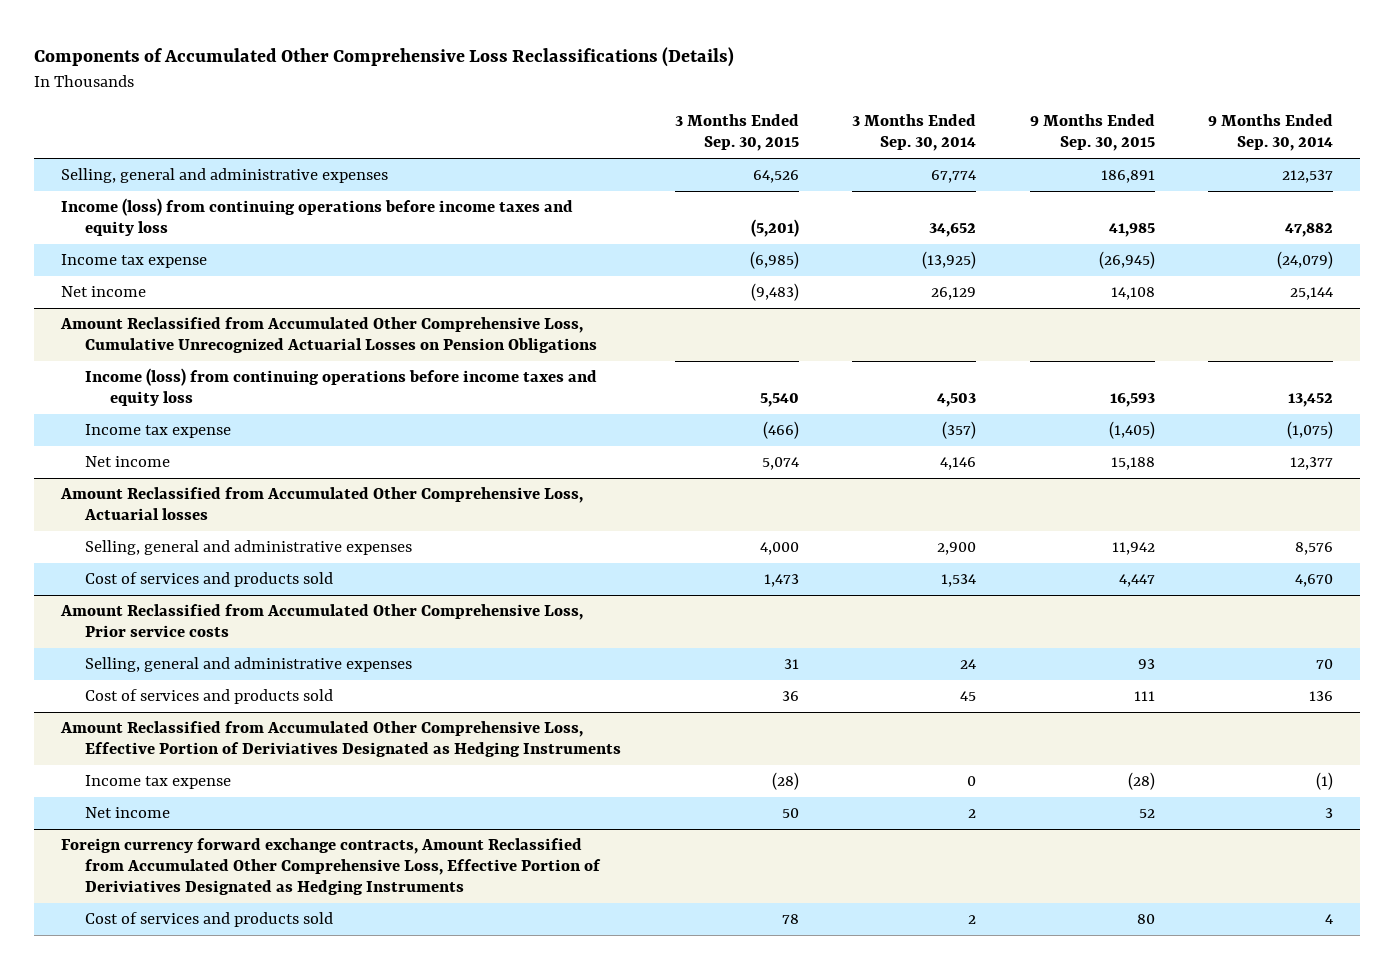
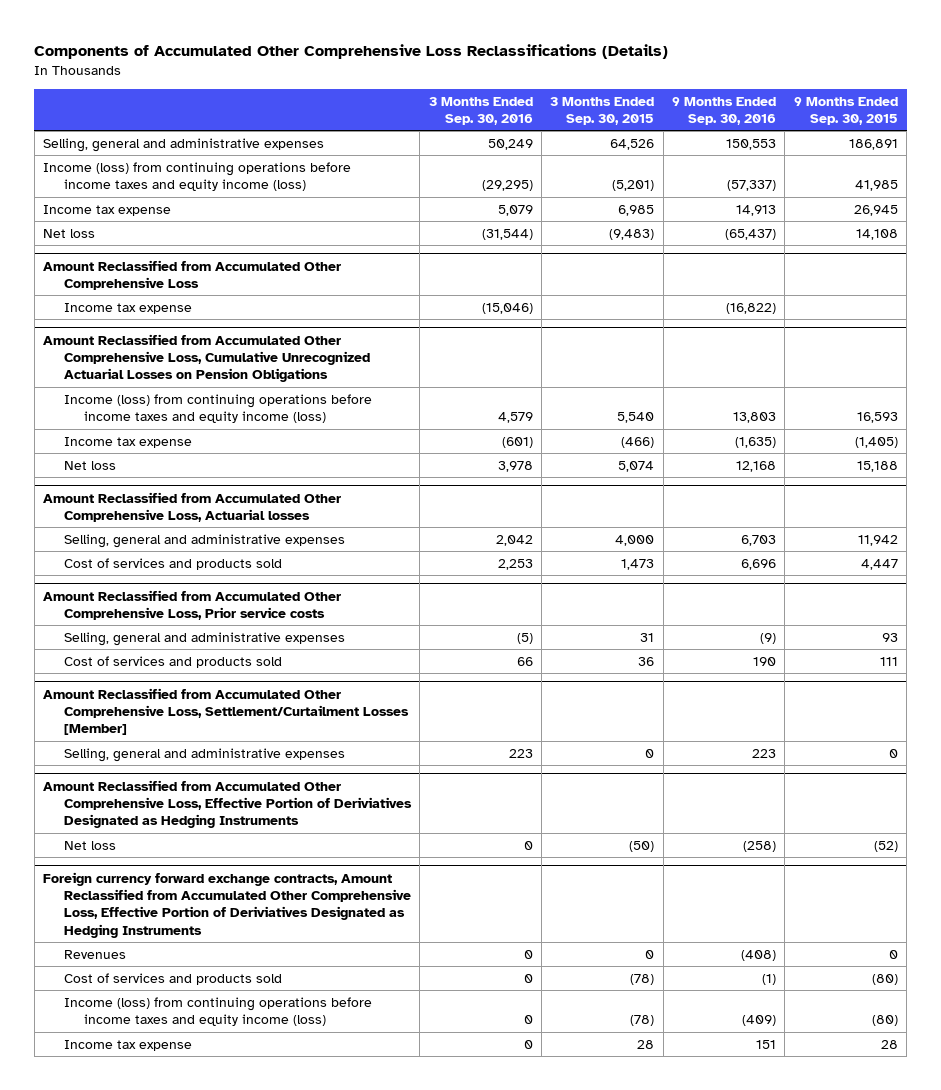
- | 3 Months Ended Sep. 30, 2015 | 3 Months Ended Sep. 30, 2014 | 9 Months Ended Sep. 30, 2015 | 9 Months Ended Sep. 30, 2014
+ | 3 Months Ended Sep. 30, 2016 | 3 Months Ended Sep. 30, 2015 | 9 Months Ended Sep. 30, 2016 | 9 Months Ended Sep. 30, 2015
- Income (loss) from continuing operations before income taxes and equity loss | (5,201) | 34,652 | 41,985 | 47,882
- Income tax expense | (6,985) | (13,925) | (26,945) | (24,079)
- Net income | (9,483) | 26,129 | 14,108 | 25,144
+ Income (loss) from continuing operations before income taxes and equity income (loss) | (29,295) | (5,201) | (57,337) | 41,985
+ Income tax expense | 5,079 | 6,985 | 14,913 | 26,945
+ Net loss | (31,544) | (9,483) | (65,437) | 14,108
+ Amount Reclassified from Accumulated Other Comprehensive Loss
+ Income tax expense | (15,046) | | (16,822) |
@ Amount Reclassified from Accumulated Other Comprehensive Loss, Cumulative Unrecognized Actuarial Losses on Pension Obligations
- Income (loss) from continuing operations before income taxes and equity loss | 5,540 | 4,503 | 16,593 | 13,452
+ Income (loss) from continuing operations before income taxes and equity income (loss) | 4,579 | 5,540 | 13,803 | 16,593
- Net income | 5,074 | 4,146 | 15,188 | 12,377
+ Net loss | 3,978 | 5,074 | 12,168 | 15,188
+ Amount Reclassified from Accumulated Other Comprehensive Loss, Settlement/Curtailment Losses [Member]
+ Selling, general and administrative expenses | 223 | 0 | 223 | 0
@ Amount Reclassified from Accumulated Other Comprehensive Loss, Effective Portion of Deriviatives Designated as Hedging Instruments
- Income tax expense | (28) | 0 | (28) | (1)
- Net income | 50 | 2 | 52 | 3
+ Net loss | 0 | (50) | (258) | (52)
@ Foreign currency forward exchange contracts, Amount Reclassified from Accumulated Other Comprehensive Loss, Effective Portion of Deriviatives Designated as Hedging Instruments
- Cost of services and products sold | 78 | 2 | 80 | 4
+ Revenues | 0 | 0 | (408) | 0
+ Cost of services and products sold | 0 | (78) | (1) | (80)
+ Income (loss) from continuing operations before income taxes and equity income (loss) | 0 | (78) | (409) | (80)
+ Income tax expense | 0 | 28 | 151 | 28

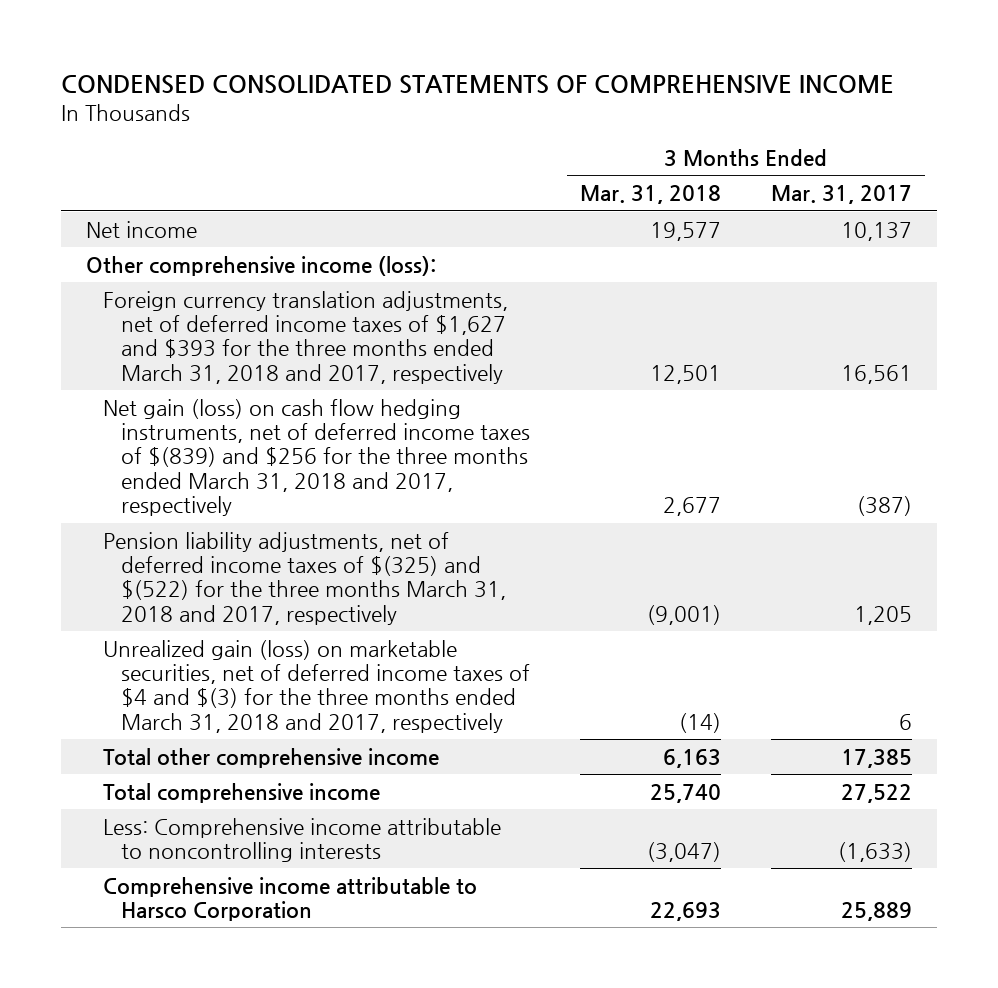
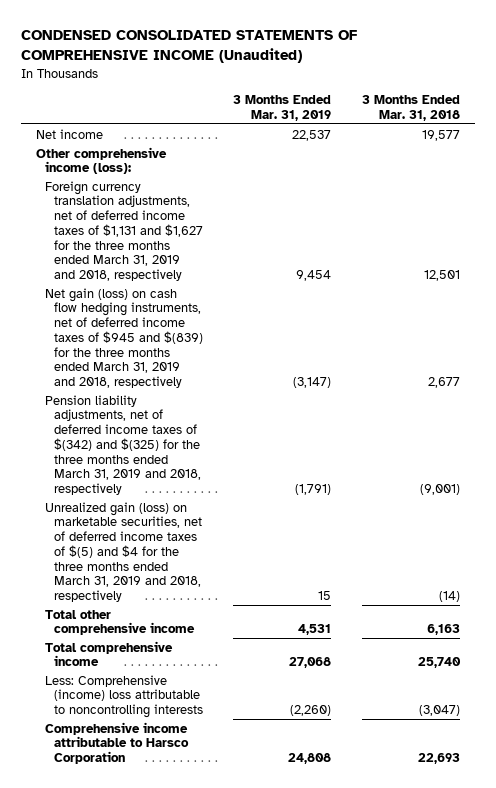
- CONDENSED CONSOLIDATED STATEMENTS OF COMPREHENSIVE INCOME
+ CONDENSED CONSOLIDATED STATEMENTS OF COMPREHENSIVE INCOME (Unaudited)
- | 3 Months Ended Mar. 31, 2018 | 3 Months Ended Mar. 31, 2017
+ | 3 Months Ended Mar. 31, 2019 | 3 Months Ended Mar. 31, 2018
- Foreign currency translation adjustments, net of deferred income taxes of $1,627 and $393 for the three months ended March 31, 2018 and 2017, respectively | 12,501 | 16,561
- Net gain (loss) on cash flow hedging instruments, net of deferred income taxes of $(839) and $256 for the three months ended March 31, 2018 and 2017, respectively | 2,677 | (387)
- Pension liability adjustments, net of deferred income taxes of $(325) and $(522) for the three months March 31, 2018 and 2017, respectively | (9,001) | 1,205
- Unrealized gain (loss) on marketable securities, net of deferred income taxes of $4 and $(3) for the three months ended March 31, 2018 and 2017, respectively | (14) | 6
+ Foreign currency translation adjustments, net of deferred income taxes of $1,131 and $1,627 for the three months ended March 31, 2019 and 2018, respectively | 9,454 | 12,501
+ Net gain (loss) on cash flow hedging instruments, net of deferred income taxes of $945 and $(839) for the three months ended March 31, 2019 and 2018, respectively | (3,147) | 2,677
+ Pension liability adjustments, net of deferred income taxes of $(342) and $(325) for the three months ended March 31, 2019 and 2018, respectively | (1,791) | (9,001)
+ Unrealized gain (loss) on marketable securities, net of deferred income taxes of $(5) and $4 for the three months ended March 31, 2019 and 2018, respectively | 15 | (14)
- Less: Comprehensive income attributable to noncontrolling interests | (3,047) | (1,633)
+ Less: Comprehensive (income) loss attributable to noncontrolling interests | (2,260) | (3,047)

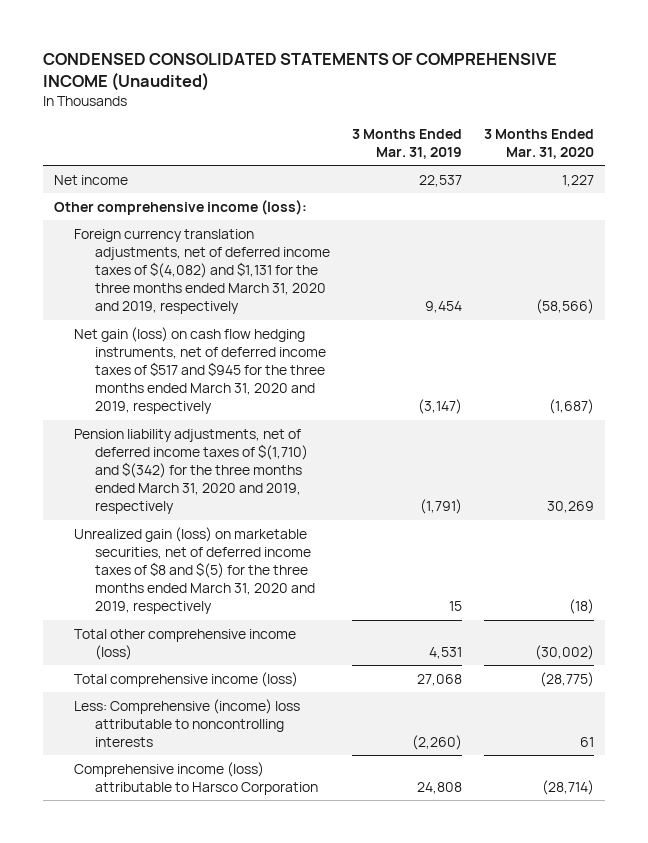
- | 3 Months Ended Mar. 31, 2019 | 3 Months Ended Mar. 31, 2018
+ | 3 Months Ended Mar. 31, 2019 | 3 Months Ended Mar. 31, 2020
- Foreign currency translation adjustments, net of deferred income taxes of $1,131 and $1,627 for the three months ended March 31, 2019 and 2018, respectively | 9,454 | 12,501
- Net gain (loss) on cash flow hedging instruments, net of deferred income taxes of $945 and $(839) for the three months ended March 31, 2019 and 2018, respectively | (3,147) | 2,677
- Pension liability adjustments, net of deferred income taxes of $(342) and $(325) for the three months ended March 31, 2019 and 2018, respectively | (1,791) | (9,001)
- Unrealized gain (loss) on marketable securities, net of deferred income taxes of $(5) and $4 for the three months ended March 31, 2019 and 2018, respectively | 15 | (14)
- Total other comprehensive income | 4,531 | 6,163
- Total comprehensive income | 27,068 | 25,740
+ Foreign currency translation adjustments, net of deferred income taxes of $(4,082) and $1,131 for the three months ended March 31, 2020 and 2019, respectively | 9,454 | (58,566)
+ Net gain (loss) on cash flow hedging instruments, net of deferred income taxes of $517 and $945 for the three months ended March 31, 2020 and 2019, respectively | (3,147) | (1,687)
+ Pension liability adjustments, net of deferred income taxes of $(1,710) and $(342) for the three months ended March 31, 2020 and 2019, respectively | (1,791) | 30,269
+ Unrealized gain (loss) on marketable securities, net of deferred income taxes of $8 and $(5) for the three months ended March 31, 2020 and 2019, respectively | 15 | (18)
+ Total other comprehensive income (loss) | 4,531 | (30,002)
+ Total comprehensive income (loss) | 27,068 | (28,775)
- Comprehensive income attributable to Harsco Corporation | 24,808 | 22,693
+ Comprehensive income (loss) attributable to Harsco Corporation | 24,808 | (28,714)

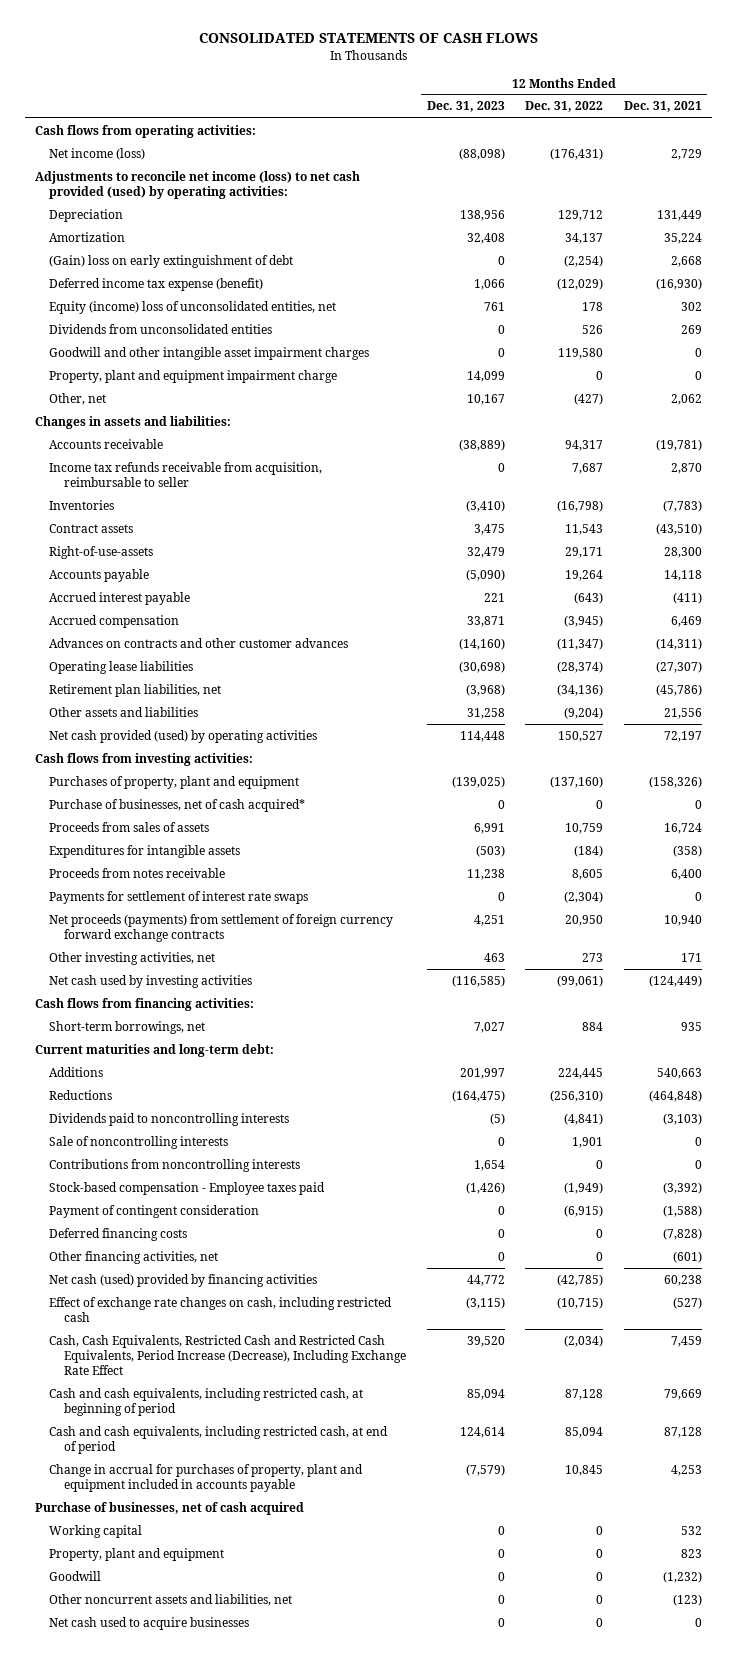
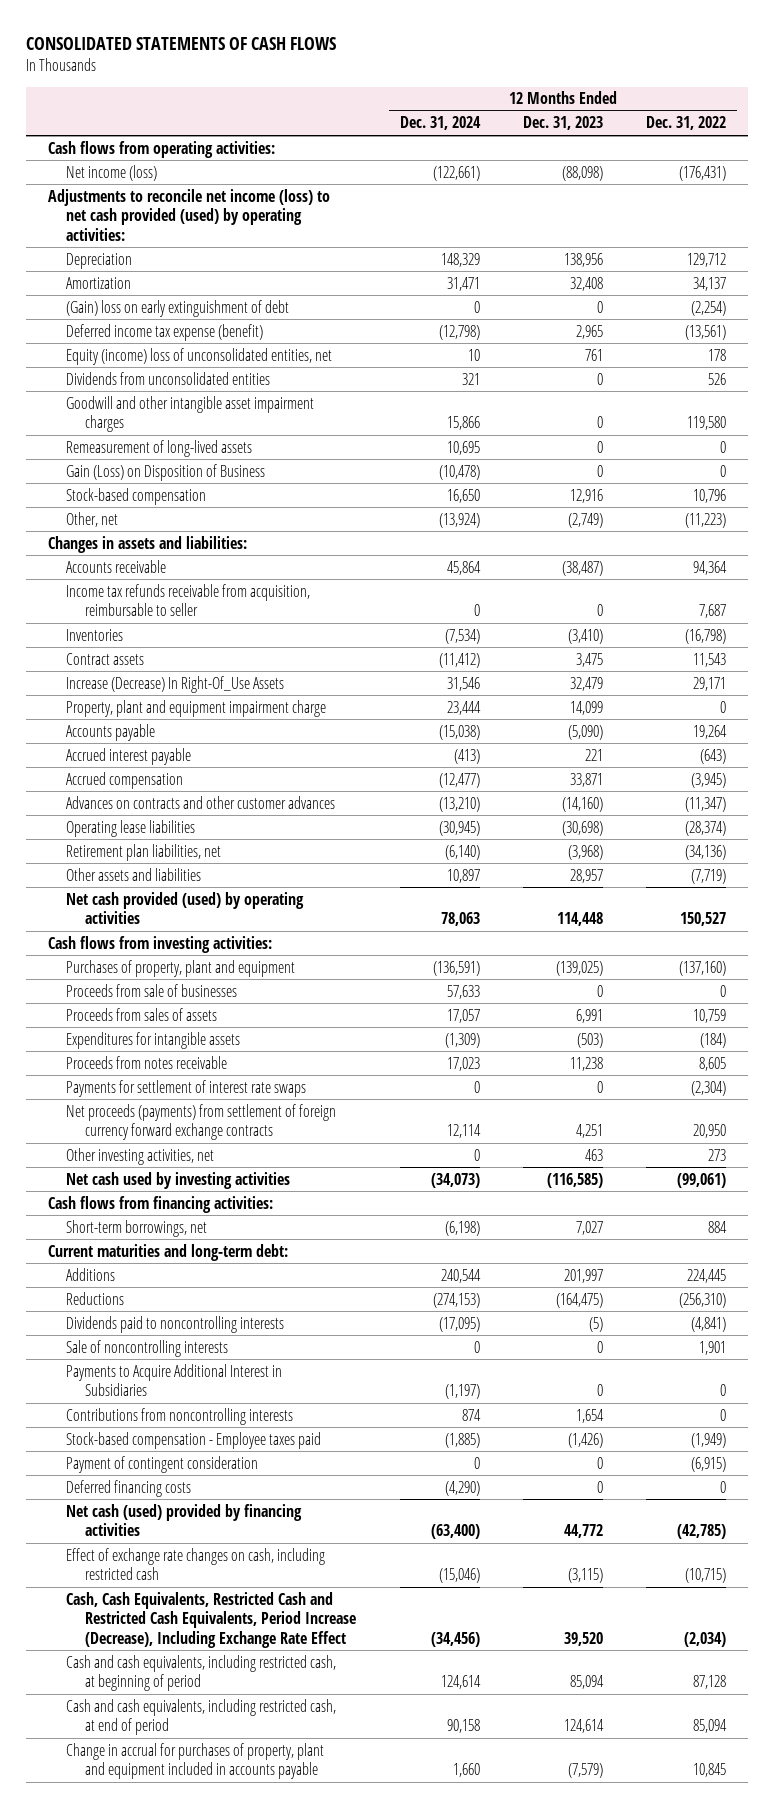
- | 12 Months Ended Dec. 31, 2023 | 12 Months Ended Dec. 31, 2022 | 12 Months Ended Dec. 31, 2021
+ | 12 Months Ended Dec. 31, 2024 | 12 Months Ended Dec. 31, 2023 | 12 Months Ended Dec. 31, 2022
- Deferred income tax expense (benefit) | 1,066 | (12,029) | (16,930)
+ Deferred income tax expense (benefit) | (12,798) | 2,965 | (13,561)
- Other, net | 10,167 | (427) | 2,062
+ Remeasurement of long-lived assets | 10,695 | 0 | 0
+ Gain (Loss) on Disposition of Business | (10,478) | 0 | 0
+ Stock-based compensation | 16,650 | 12,916 | 10,796
+ Other, net | (13,924) | (2,749) | (11,223)
- Accounts receivable | (38,889) | 94,317 | (19,781)
+ Accounts receivable | 45,864 | (38,487) | 94,364
- Right-of-use-assets | 32,479 | 29,171 | 28,300
+ Increase (Decrease) In Right-Of_Use Assets | 31,546 | 32,479 | 29,171
moved down: Property, plant and equipment impairment charge | 23,444 | 14,099 | 0
- Other assets and liabilities | 31,258 | (9,204) | 21,556
+ Other assets and liabilities | 10,897 | 28,957 | (7,719)
- Purchase of businesses, net of cash acquired* | 0 | 0 | 0
+ Proceeds from sale of businesses | 57,633 | 0 | 0
+ Payments to Acquire Additional Interest in Subsidiaries | (1,197) | 0 | 0
- Other financing activities, net | 0 | 0 | (601)
- Purchase of businesses, net of cash acquired
- Working capital | 0 | 0 | 532
- Property, plant and equipment | 0 | 0 | 823
- Goodwill | 0 | 0 | (1,232)
- Other noncurrent assets and liabilities, net | 0 | 0 | (123)
- Net cash used to acquire businesses | 0 | 0 | 0

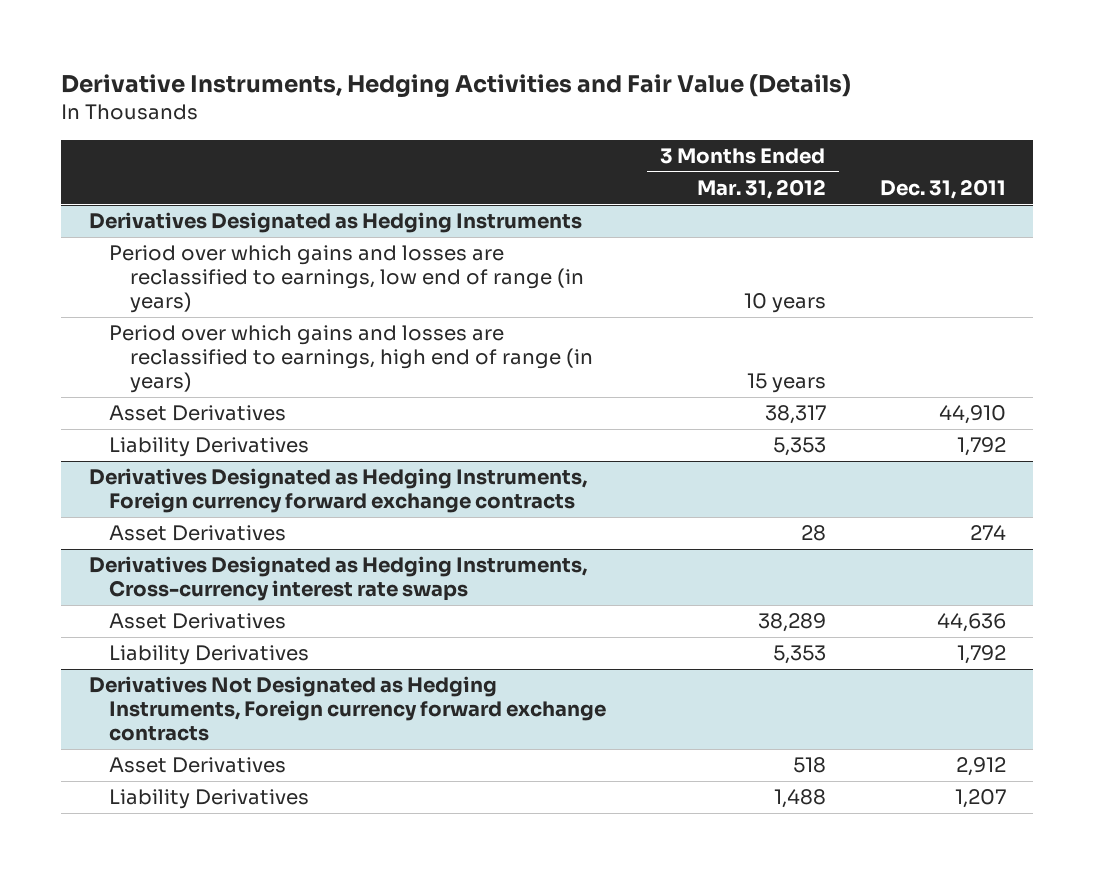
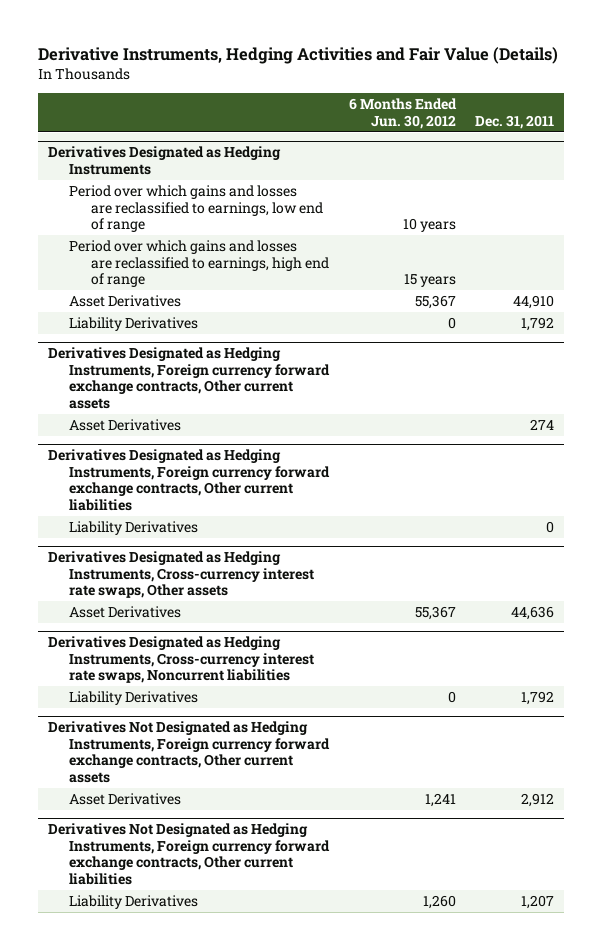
- | 3 Months Ended Mar. 31, 2012 | Dec. 31, 2011
+ | 6 Months Ended Jun. 30, 2012 | Dec. 31, 2011
@ Derivatives Designated as Hedging Instruments
- Period over which gains and losses are reclassified to earnings, low end of range (in years) | 10 years |
- Period over which gains and losses are reclassified to earnings, high end of range (in years) | 15 years |
+ Period over which gains and losses are reclassified to earnings, low end of range | 10 years |
+ Period over which gains and losses are reclassified to earnings, high end of range | 15 years |
- Derivatives Designated as Hedging Instruments, Foreign currency forward exchange contracts
+ Derivatives Designated as Hedging Instruments, Foreign currency forward exchange contracts, Other current assets
- Derivatives Designated as Hedging Instruments, Cross-currency interest rate swaps
+ Derivatives Designated as Hedging Instruments, Foreign currency forward exchange contracts, Other current liabilities
+ Liability Derivatives | | 0
+ Derivatives Designated as Hedging Instruments, Cross-currency interest rate swaps, Other assets
+ Derivatives Designated as Hedging Instruments, Cross-currency interest rate swaps, Noncurrent liabilities
- Derivatives Not Designated as Hedging Instruments, Foreign currency forward exchange contracts
+ Derivatives Not Designated as Hedging Instruments, Foreign currency forward exchange contracts, Other current assets
+ Derivatives Not Designated as Hedging Instruments, Foreign currency forward exchange contracts, Other current liabilities

